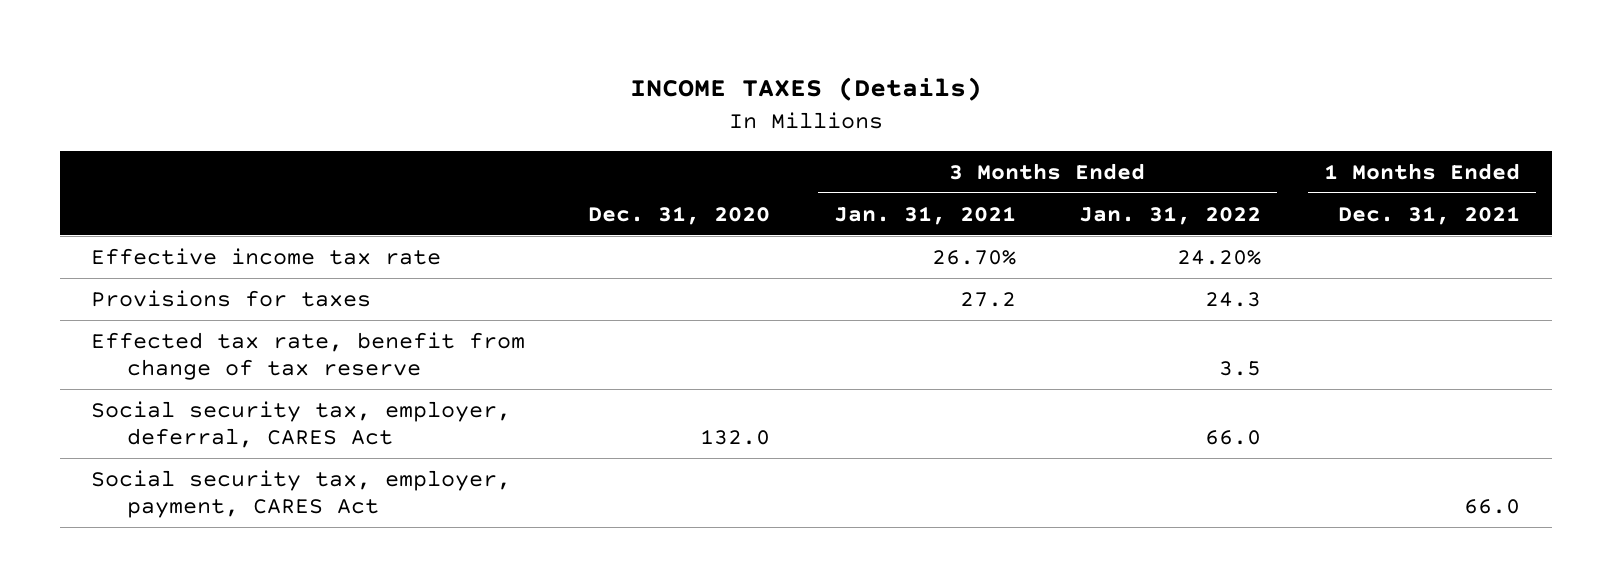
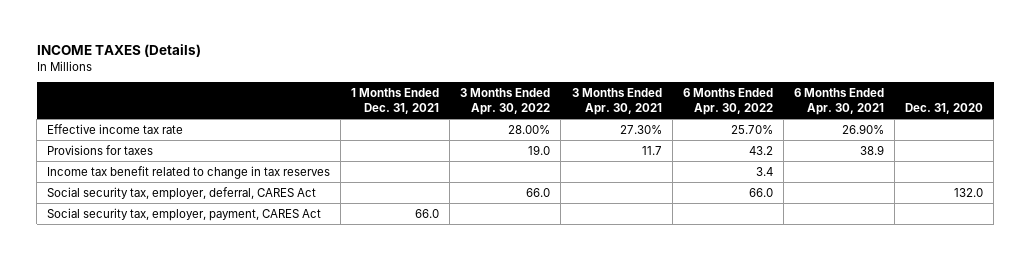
- | Dec. 31, 2020 | 3 Months Ended Jan. 31, 2021 | 3 Months Ended Jan. 31, 2022 | 1 Months Ended Dec. 31, 2021
+ | 1 Months Ended Dec. 31, 2021 | 3 Months Ended Apr. 30, 2022 | 3 Months Ended Apr. 30, 2021 | 6 Months Ended Apr. 30, 2022 | 6 Months Ended Apr. 30, 2021 | Dec. 31, 2020
- Effected tax rate, benefit from change of tax reserve | | | 3.5 |
+ Income tax benefit related to change in tax reserves | | | | 3.4 | |

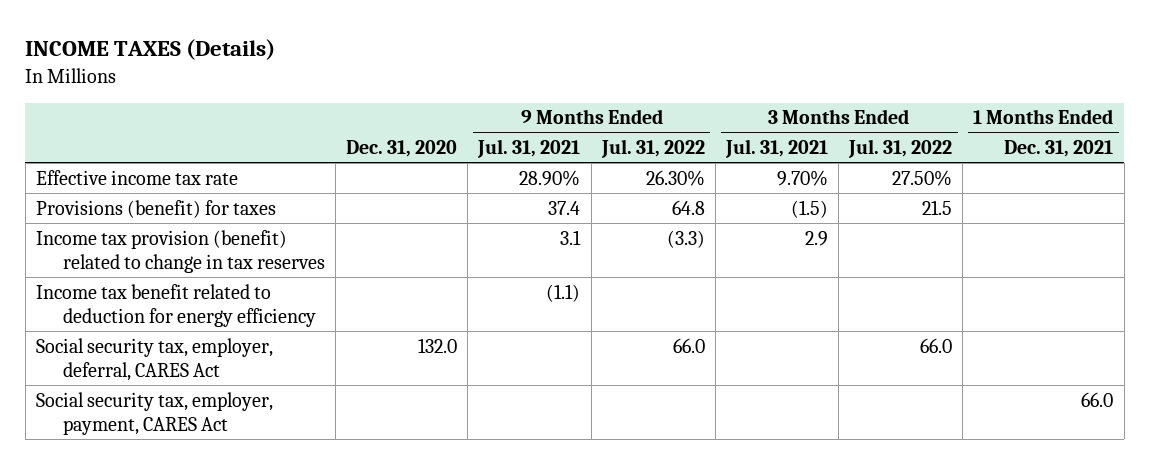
- | 1 Months Ended Dec. 31, 2021 | 3 Months Ended Apr. 30, 2022 | 3 Months Ended Apr. 30, 2021 | 6 Months Ended Apr. 30, 2022 | 6 Months Ended Apr. 30, 2021 | Dec. 31, 2020
+ | Dec. 31, 2020 | 9 Months Ended Jul. 31, 2021 | 9 Months Ended Jul. 31, 2022 | 3 Months Ended Jul. 31, 2021 | 3 Months Ended Jul. 31, 2022 | 1 Months Ended Dec. 31, 2021
- Provisions for taxes | | 19.0 | 11.7 | 43.2 | 38.9 |
- Income tax benefit related to change in tax reserves | | | | 3.4 | |
+ Provisions (benefit) for taxes | | 37.4 | 64.8 | (1.5) | 21.5 |
+ Income tax provision (benefit) related to change in tax reserves | | 3.1 | (3.3) | 2.9 | |
+ Income tax benefit related to deduction for energy efficiency | | (1.1) | | | |

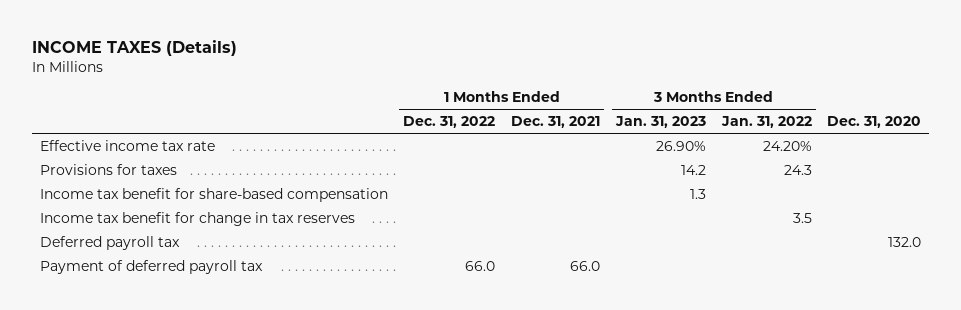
- | Dec. 31, 2020 | 9 Months Ended Jul. 31, 2021 | 9 Months Ended Jul. 31, 2022 | 3 Months Ended Jul. 31, 2021 | 3 Months Ended Jul. 31, 2022 | 1 Months Ended Dec. 31, 2021
+ | 1 Months Ended Dec. 31, 2022 | 1 Months Ended Dec. 31, 2021 | 3 Months Ended Jan. 31, 2023 | 3 Months Ended Jan. 31, 2022 | Dec. 31, 2020
- Provisions (benefit) for taxes | | 37.4 | 64.8 | (1.5) | 21.5 |
- Income tax provision (benefit) related to change in tax reserves | | 3.1 | (3.3) | 2.9 | |
- Income tax benefit related to deduction for energy efficiency | | (1.1) | | | |
- Social security tax, employer, deferral, CARES Act | 132.0 | | 66.0 | | 66.0 |
- Social security tax, employer, payment, CARES Act | | | | | | 66.0
+ Provisions for taxes | | | 14.2 | 24.3 |
+ Income tax benefit for share-based compensation | | | 1.3 | |
+ Income tax benefit for change in tax reserves | | | | 3.5 |
+ Deferred payroll tax | | | | | 132.0
+ Payment of deferred payroll tax | 66.0 | 66.0 | | |

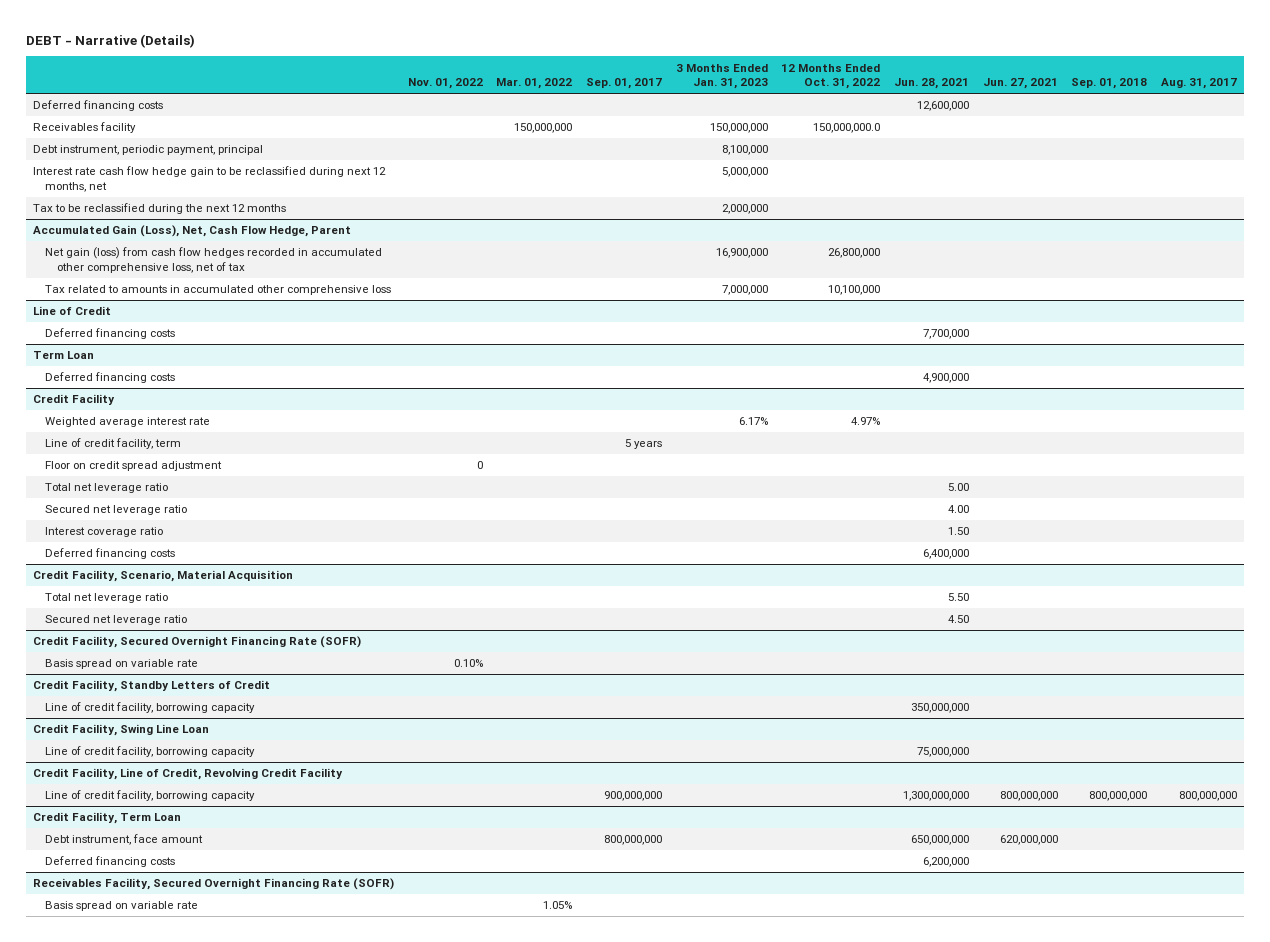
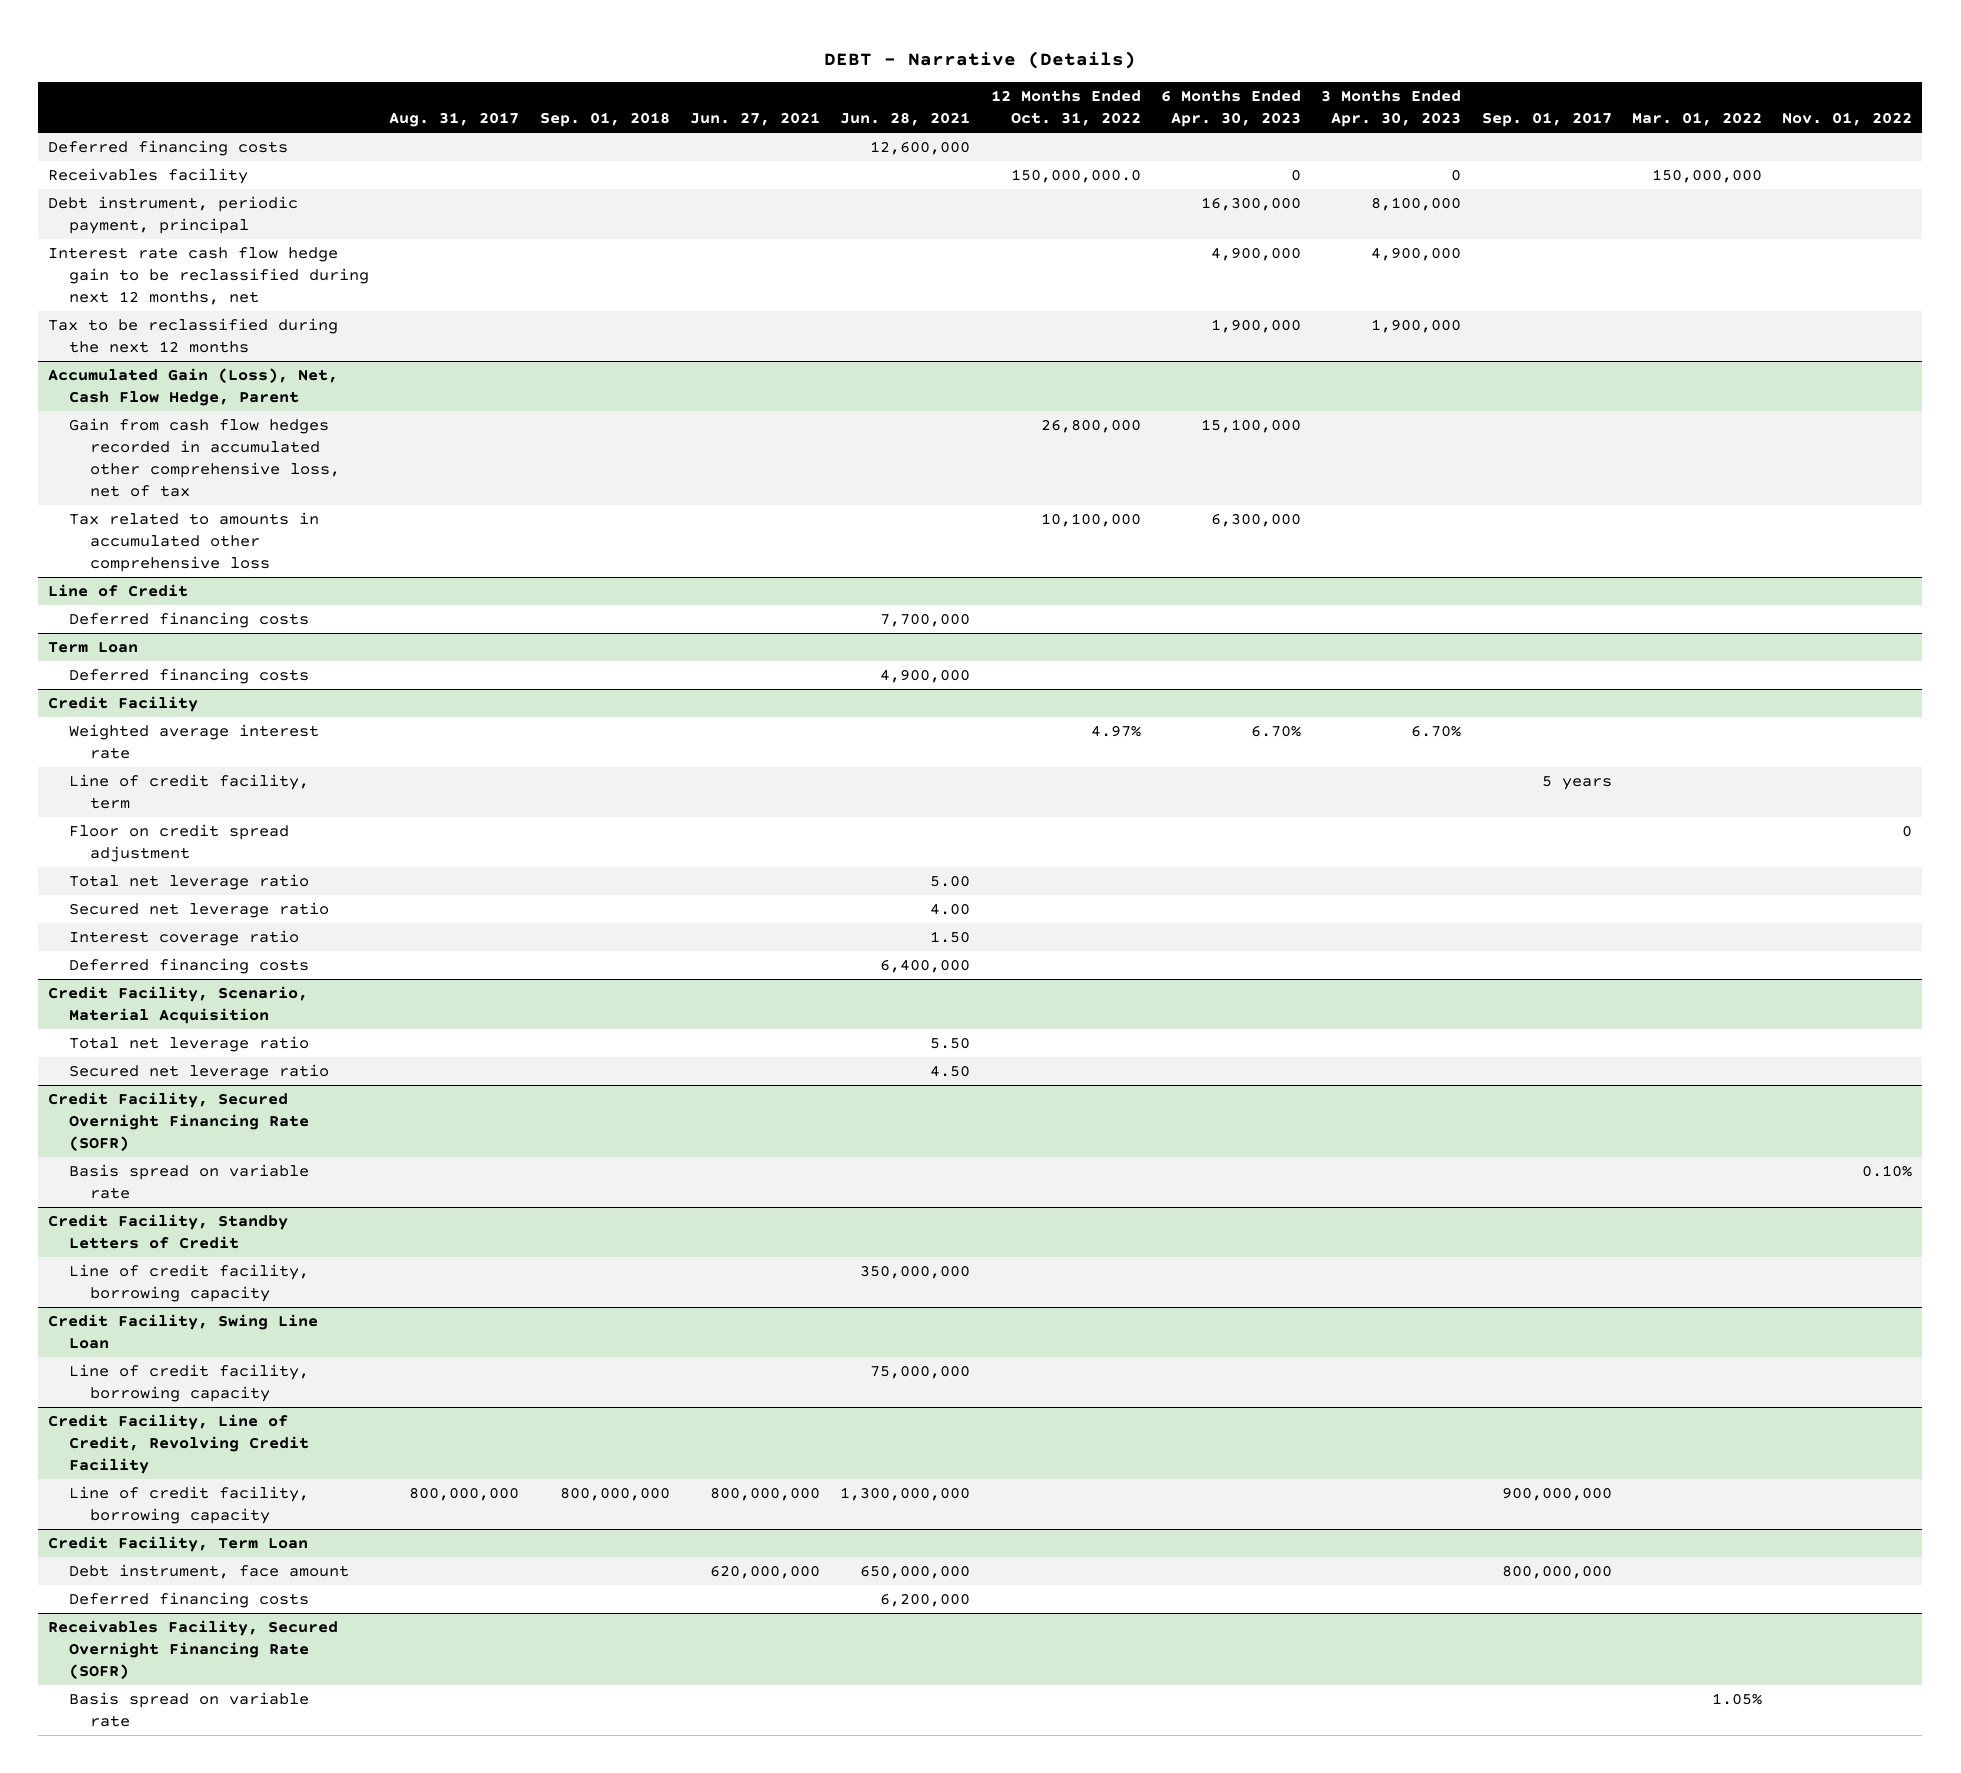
- | Nov. 01, 2022 | Mar. 01, 2022 | Sep. 01, 2017 | 3 Months Ended Jan. 31, 2023 | 12 Months Ended Oct. 31, 2022 | Jun. 28, 2021 | Jun. 27, 2021 | Sep. 01, 2018 | Aug. 31, 2017
+ | Aug. 31, 2017 | Sep. 01, 2018 | Jun. 27, 2021 | Jun. 28, 2021 | 12 Months Ended Oct. 31, 2022 | 6 Months Ended Apr. 30, 2023 | 3 Months Ended Apr. 30, 2023 | Sep. 01, 2017 | Mar. 01, 2022 | Nov. 01, 2022
@ Accumulated Gain (Loss), Net, Cash Flow Hedge, Parent
- Net gain (loss) from cash flow hedges recorded in accumulated other comprehensive loss, net of tax | | | | 16,900,000 | 26,800,000 | | | |
+ Gain from cash flow hedges recorded in accumulated other comprehensive loss, net of tax | | | | | 26,800,000 | 15,100,000 | | | |

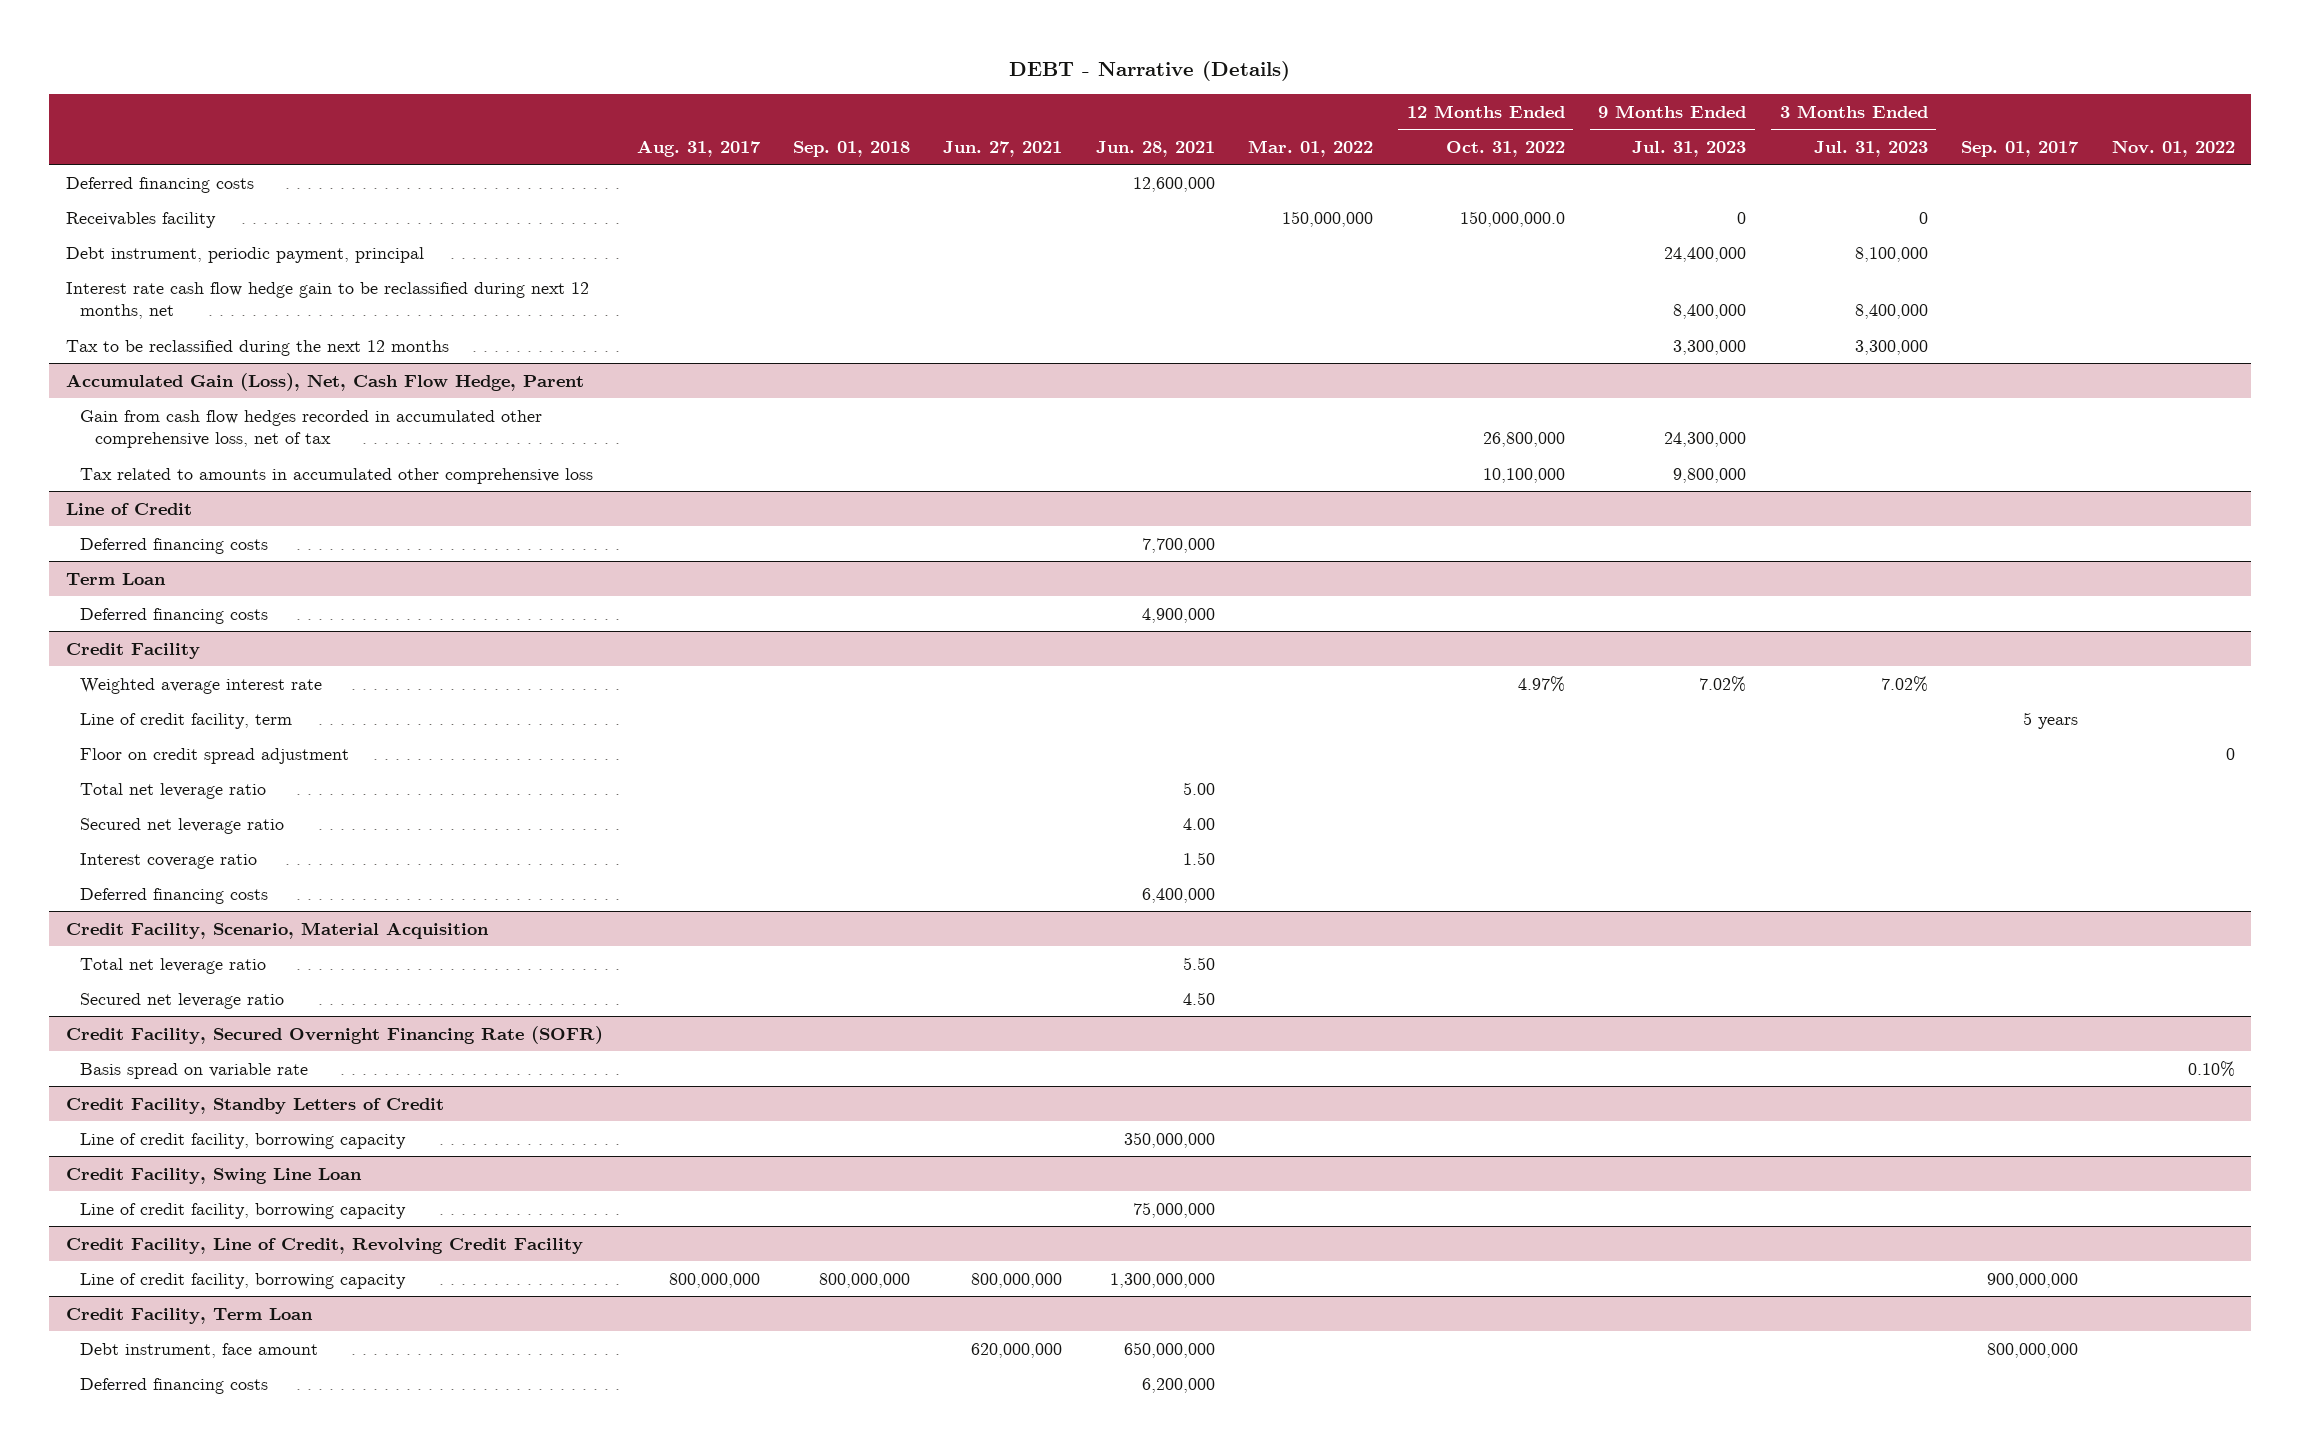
- | Aug. 31, 2017 | Sep. 01, 2018 | Jun. 27, 2021 | Jun. 28, 2021 | 12 Months Ended Oct. 31, 2022 | 6 Months Ended Apr. 30, 2023 | 3 Months Ended Apr. 30, 2023 | Sep. 01, 2017 | Mar. 01, 2022 | Nov. 01, 2022
+ | Aug. 31, 2017 | Sep. 01, 2018 | Jun. 27, 2021 | Jun. 28, 2021 | Mar. 01, 2022 | 12 Months Ended Oct. 31, 2022 | 9 Months Ended Jul. 31, 2023 | 3 Months Ended Jul. 31, 2023 | Sep. 01, 2017 | Nov. 01, 2022
- Receivables Facility, Secured Overnight Financing Rate (SOFR)
- Basis spread on variable rate | | | | | | | | | 1.05% |

